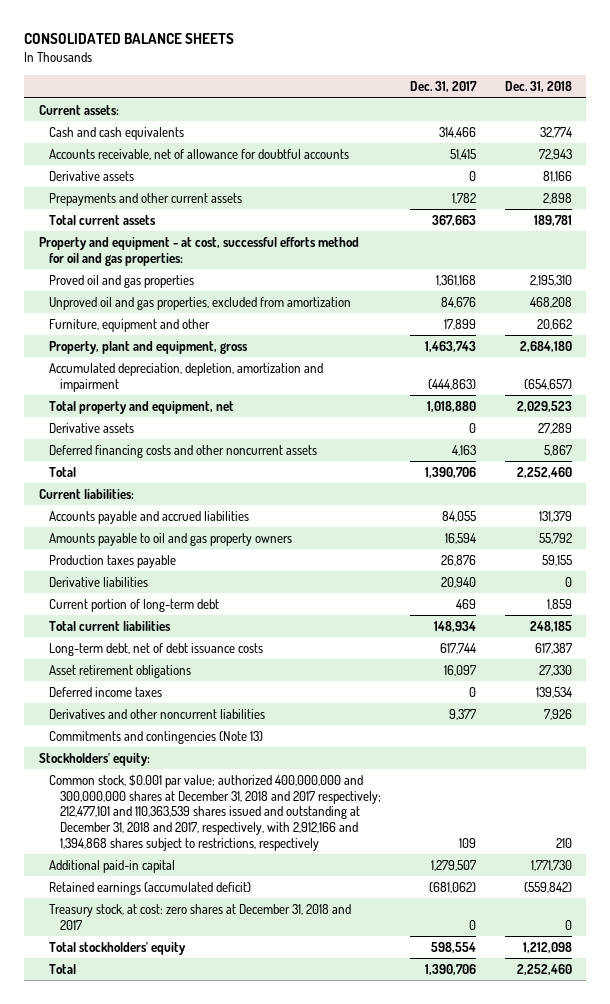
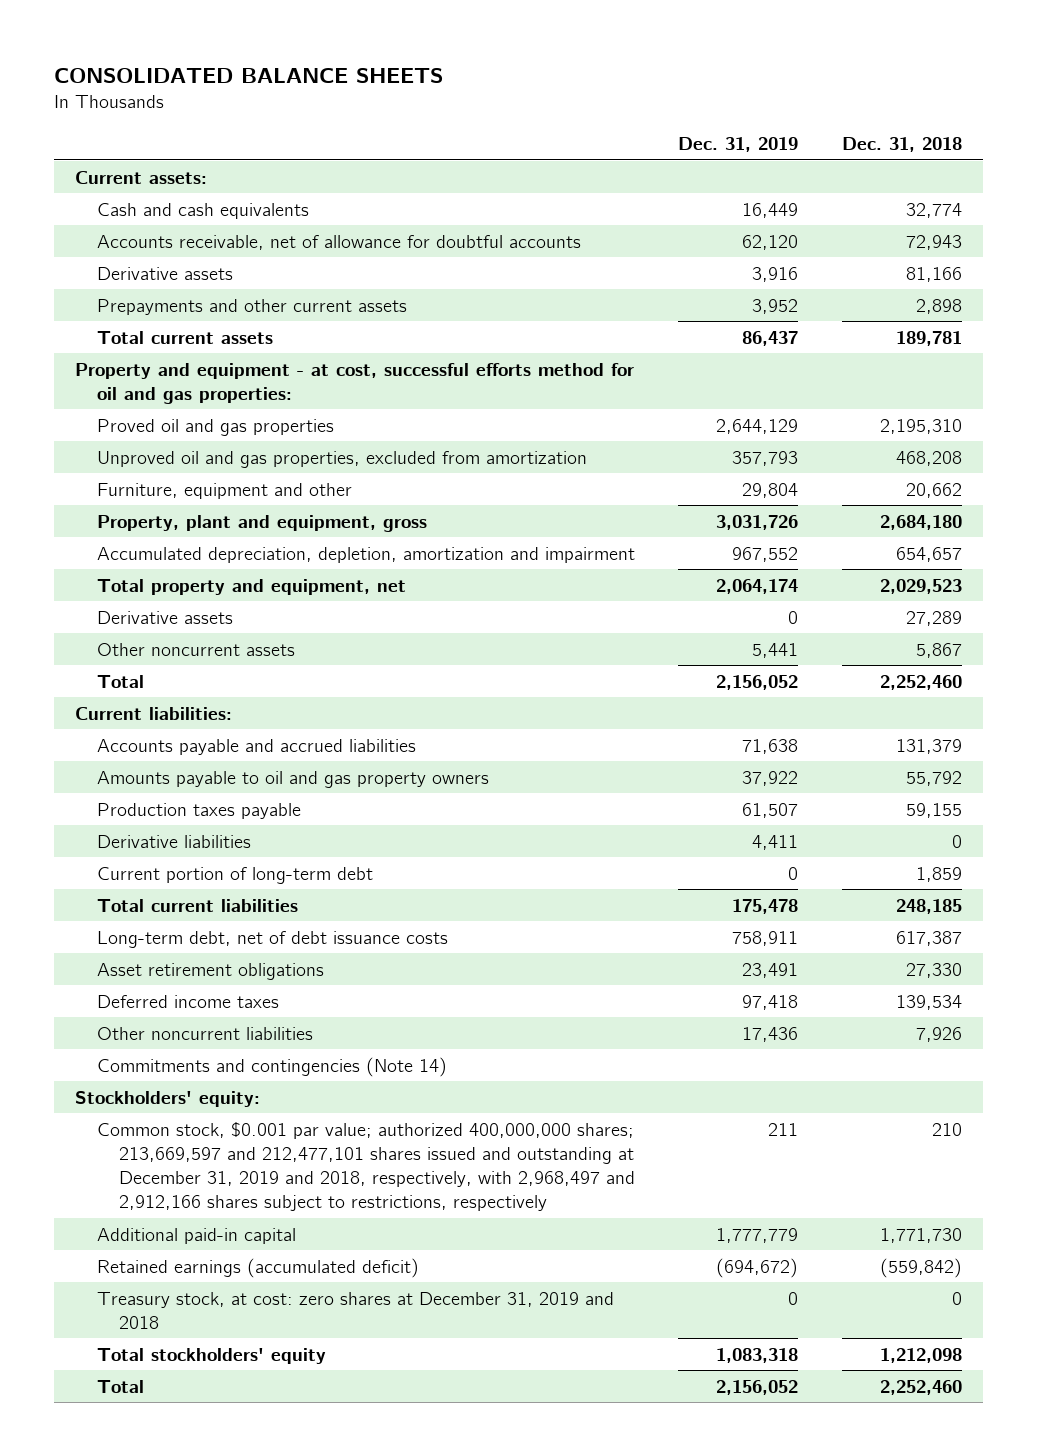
- | Dec. 31, 2017 | Dec. 31, 2018
+ | Dec. 31, 2019 | Dec. 31, 2018
- Accumulated depreciation, depletion, amortization and impairment | (444,863) | (654,657)
+ Accumulated depreciation, depletion, amortization and impairment | 967,552 | 654,657
- Deferred financing costs and other noncurrent assets | 4,163 | 5,867
+ Other noncurrent assets | 5,441 | 5,867
- Derivatives and other noncurrent liabilities | 9,377 | 7,926
- Commitments and contingencies (Note 13)
+ Other noncurrent liabilities | 17,436 | 7,926
+ Commitments and contingencies (Note 14)
- Common stock, $0.001 par value; authorized 400,000,000 and 300,000,000 shares at December 31, 2018 and 2017 respectively; 212,477,101 and 110,363,539 shares issued and outstanding at December 31, 2018 and 2017, respectively, with 2,912,166 and 1,394,868 shares subject to restrictions, respectively | 109 | 210
+ Common stock, $0.001 par value; authorized 400,000,000 shares; 213,669,597 and 212,477,101 shares issued and outstanding at December 31, 2019 and 2018, respectively, with 2,968,497 and 2,912,166 shares subject to restrictions, respectively | 211 | 210
- Treasury stock, at cost: zero shares at December 31, 2018 and 2017 | 0 | 0
+ Treasury stock, at cost: zero shares at December 31, 2019 and 2018 | 0 | 0

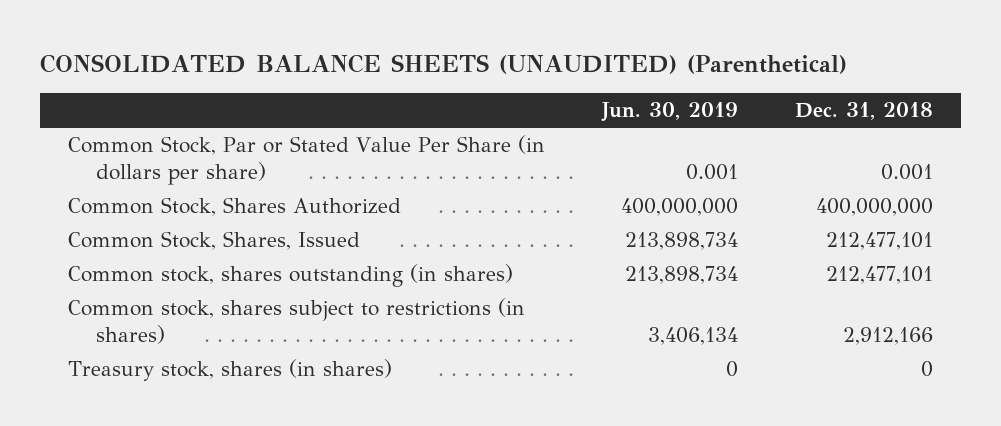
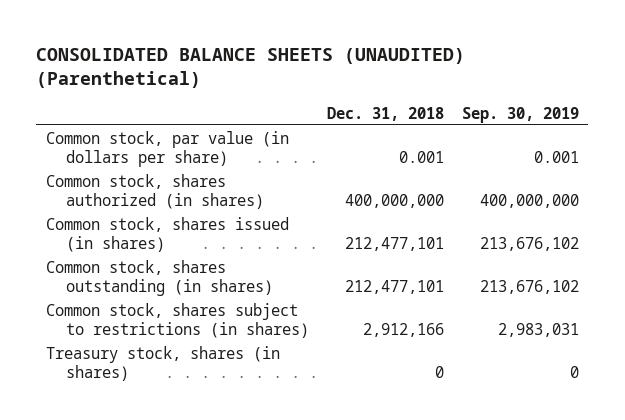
- | Jun. 30, 2019 | Dec. 31, 2018
+ | Dec. 31, 2018 | Sep. 30, 2019
- Common Stock, Par or Stated Value Per Share (in dollars per share) | 0.001 | 0.001
- Common Stock, Shares Authorized | 400,000,000 | 400,000,000
- Common Stock, Shares, Issued | 213,898,734 | 212,477,101
+ Common stock, par value (in dollars per share) | 0.001 | 0.001
+ Common stock, shares authorized (in shares) | 400,000,000 | 400,000,000
+ Common stock, shares issued (in shares) | 212,477,101 | 213,676,102

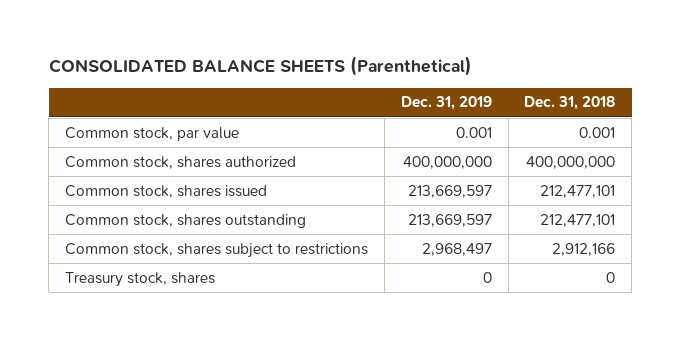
- CONSOLIDATED BALANCE SHEETS (UNAUDITED) (Parenthetical)
+ CONSOLIDATED BALANCE SHEETS (Parenthetical)
- | Dec. 31, 2018 | Sep. 30, 2019
+ | Dec. 31, 2019 | Dec. 31, 2018
- Common stock, par value (in dollars per share) | 0.001 | 0.001
- Common stock, shares authorized (in shares) | 400,000,000 | 400,000,000
- Common stock, shares issued (in shares) | 212,477,101 | 213,676,102
- Common stock, shares outstanding (in shares) | 212,477,101 | 213,676,102
- Common stock, shares subject to restrictions (in shares) | 2,912,166 | 2,983,031
- Treasury stock, shares (in shares) | 0 | 0
+ Common stock, par value | 0.001 | 0.001
+ Common stock, shares authorized | 400,000,000 | 400,000,000
+ Common stock, shares issued | 213,669,597 | 212,477,101
+ Common stock, shares outstanding | 213,669,597 | 212,477,101
+ Common stock, shares subject to restrictions | 2,968,497 | 2,912,166
+ Treasury stock, shares | 0 | 0

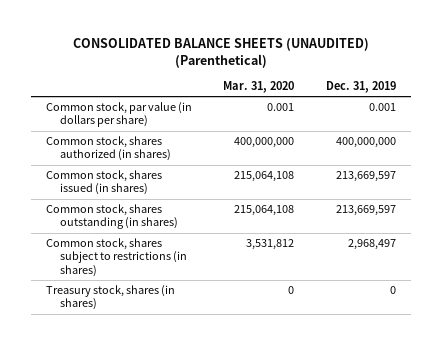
- CONSOLIDATED BALANCE SHEETS (Parenthetical)
+ CONSOLIDATED BALANCE SHEETS (UNAUDITED) (Parenthetical)
- | Dec. 31, 2019 | Dec. 31, 2018
+ | Mar. 31, 2020 | Dec. 31, 2019
- Common stock, par value | 0.001 | 0.001
- Common stock, shares authorized | 400,000,000 | 400,000,000
- Common stock, shares issued | 213,669,597 | 212,477,101
- Common stock, shares outstanding | 213,669,597 | 212,477,101
- Common stock, shares subject to restrictions | 2,968,497 | 2,912,166
- Treasury stock, shares | 0 | 0
+ Common stock, par value (in dollars per share) | 0.001 | 0.001
+ Common stock, shares authorized (in shares) | 400,000,000 | 400,000,000
+ Common stock, shares issued (in shares) | 215,064,108 | 213,669,597
+ Common stock, shares outstanding (in shares) | 215,064,108 | 213,669,597
+ Common stock, shares subject to restrictions (in shares) | 3,531,812 | 2,968,497
+ Treasury stock, shares (in shares) | 0 | 0

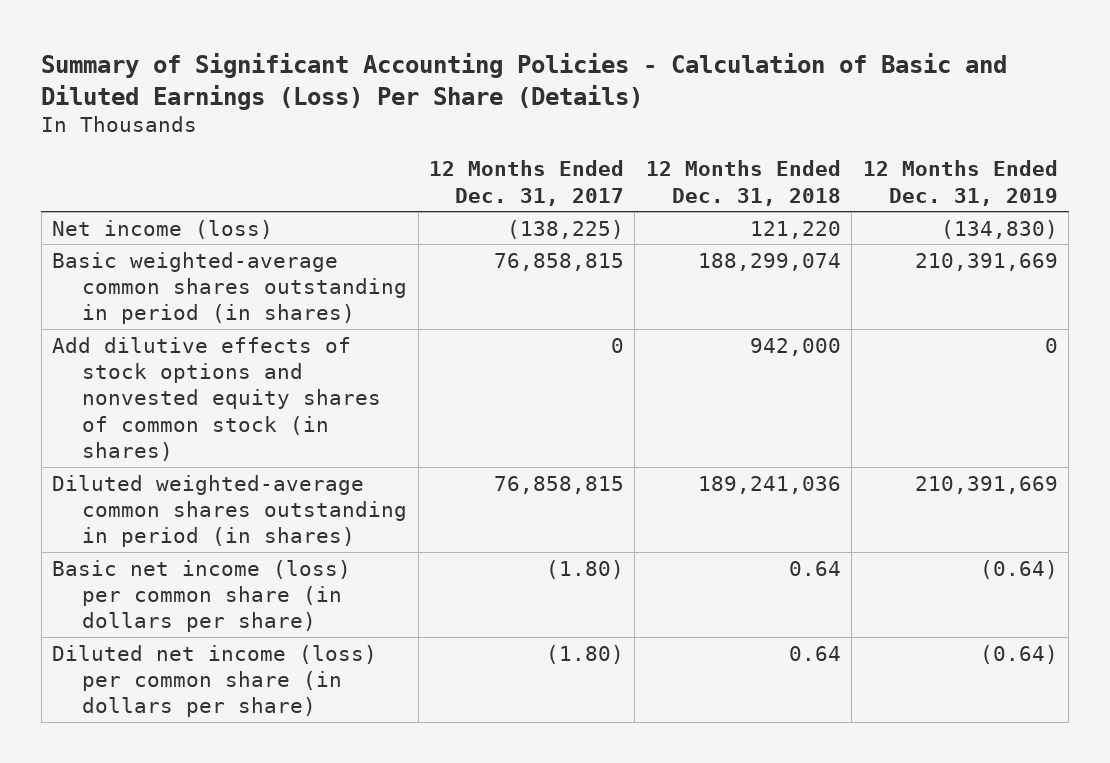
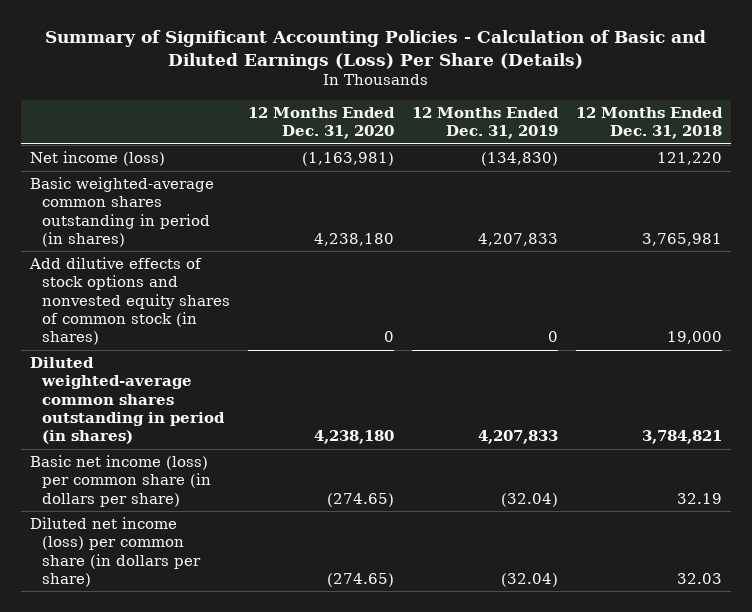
- | 12 Months Ended Dec. 31, 2017 | 12 Months Ended Dec. 31, 2018 | 12 Months Ended Dec. 31, 2019
+ | 12 Months Ended Dec. 31, 2020 | 12 Months Ended Dec. 31, 2019 | 12 Months Ended Dec. 31, 2018
- Basic weighted-average common shares outstanding in period (in shares) | 76,858,815 | 188,299,074 | 210,391,669
- Add dilutive effects of stock options and nonvested equity shares of common stock (in shares) | 0 | 942,000 | 0
- Diluted weighted-average common shares outstanding in period (in shares) | 76,858,815 | 189,241,036 | 210,391,669
- Basic net income (loss) per common share (in dollars per share) | (1.80) | 0.64 | (0.64)
- Diluted net income (loss) per common share (in dollars per share) | (1.80) | 0.64 | (0.64)
+ Basic weighted-average common shares outstanding in period (in shares) | 4,238,180 | 4,207,833 | 3,765,981
+ Add dilutive effects of stock options and nonvested equity shares of common stock (in shares) | 0 | 0 | 19,000
+ Diluted weighted-average common shares outstanding in period (in shares) | 4,238,180 | 4,207,833 | 3,784,821
+ Basic net income (loss) per common share (in dollars per share) | (274.65) | (32.04) | 32.19
+ Diluted net income (loss) per common share (in dollars per share) | (274.65) | (32.04) | 32.03

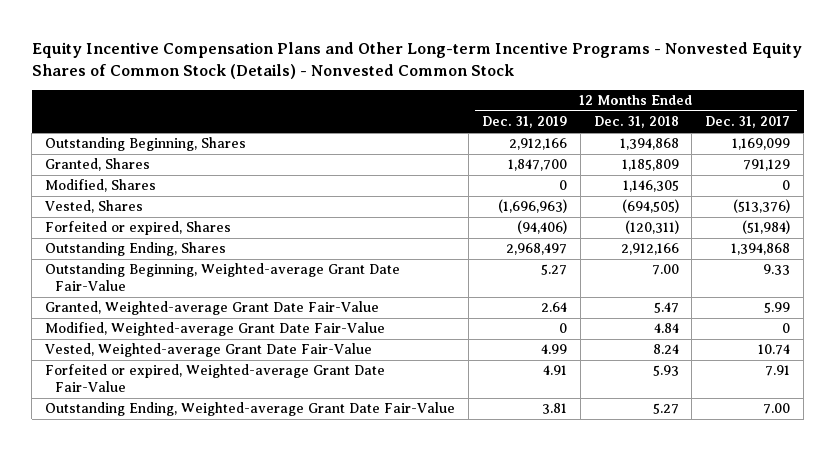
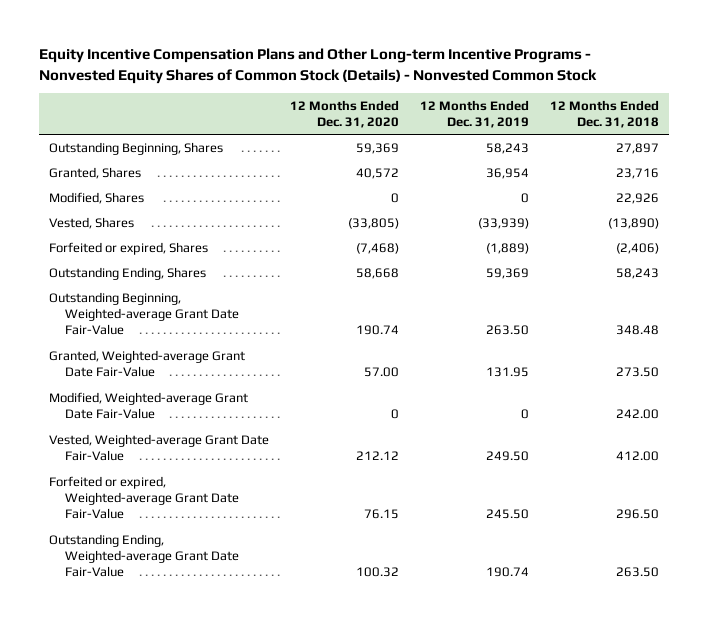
- | 12 Months Ended Dec. 31, 2019 | 12 Months Ended Dec. 31, 2018 | 12 Months Ended Dec. 31, 2017
+ | 12 Months Ended Dec. 31, 2020 | 12 Months Ended Dec. 31, 2019 | 12 Months Ended Dec. 31, 2018
- Outstanding Beginning, Shares | 2,912,166 | 1,394,868 | 1,169,099
- Granted, Shares | 1,847,700 | 1,185,809 | 791,129
- Modified, Shares | 0 | 1,146,305 | 0
- Vested, Shares | (1,696,963) | (694,505) | (513,376)
- Forfeited or expired, Shares | (94,406) | (120,311) | (51,984)
- Outstanding Ending, Shares | 2,968,497 | 2,912,166 | 1,394,868
- Outstanding Beginning, Weighted-average Grant Date Fair-Value | 5.27 | 7.00 | 9.33
- Granted, Weighted-average Grant Date Fair-Value | 2.64 | 5.47 | 5.99
- Modified, Weighted-average Grant Date Fair-Value | 0 | 4.84 | 0
- Vested, Weighted-average Grant Date Fair-Value | 4.99 | 8.24 | 10.74
- Forfeited or expired, Weighted-average Grant Date Fair-Value | 4.91 | 5.93 | 7.91
- Outstanding Ending, Weighted-average Grant Date Fair-Value | 3.81 | 5.27 | 7.00
+ Outstanding Beginning, Shares | 59,369 | 58,243 | 27,897
+ Granted, Shares | 40,572 | 36,954 | 23,716
+ Modified, Shares | 0 | 0 | 22,926
+ Vested, Shares | (33,805) | (33,939) | (13,890)
+ Forfeited or expired, Shares | (7,468) | (1,889) | (2,406)
+ Outstanding Ending, Shares | 58,668 | 59,369 | 58,243
+ Outstanding Beginning, Weighted-average Grant Date Fair-Value | 190.74 | 263.50 | 348.48
+ Granted, Weighted-average Grant Date Fair-Value | 57.00 | 131.95 | 273.50
+ Modified, Weighted-average Grant Date Fair-Value | 0 | 0 | 242.00
+ Vested, Weighted-average Grant Date Fair-Value | 212.12 | 249.50 | 412.00
+ Forfeited or expired, Weighted-average Grant Date Fair-Value | 76.15 | 245.50 | 296.50
+ Outstanding Ending, Weighted-average Grant Date Fair-Value | 100.32 | 190.74 | 263.50

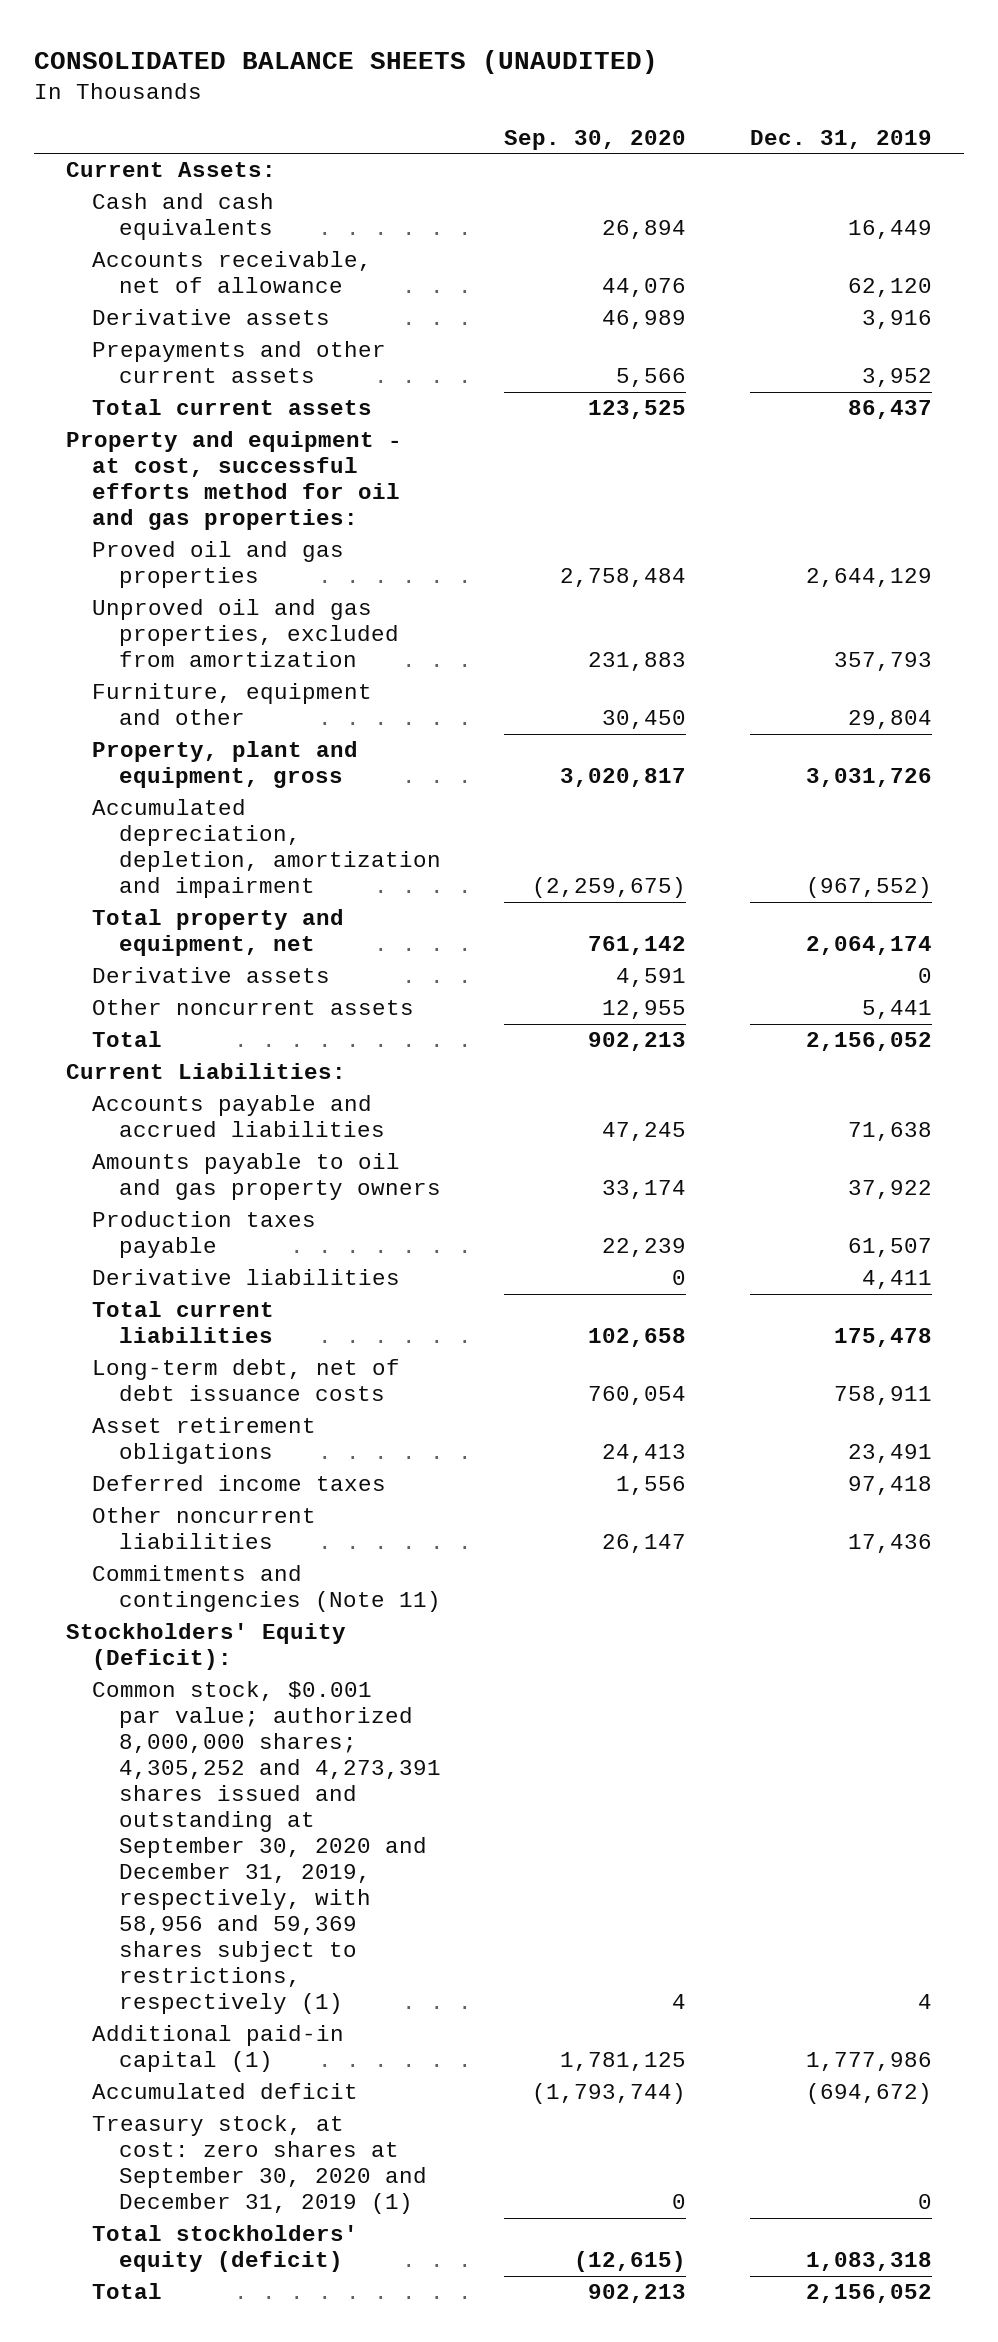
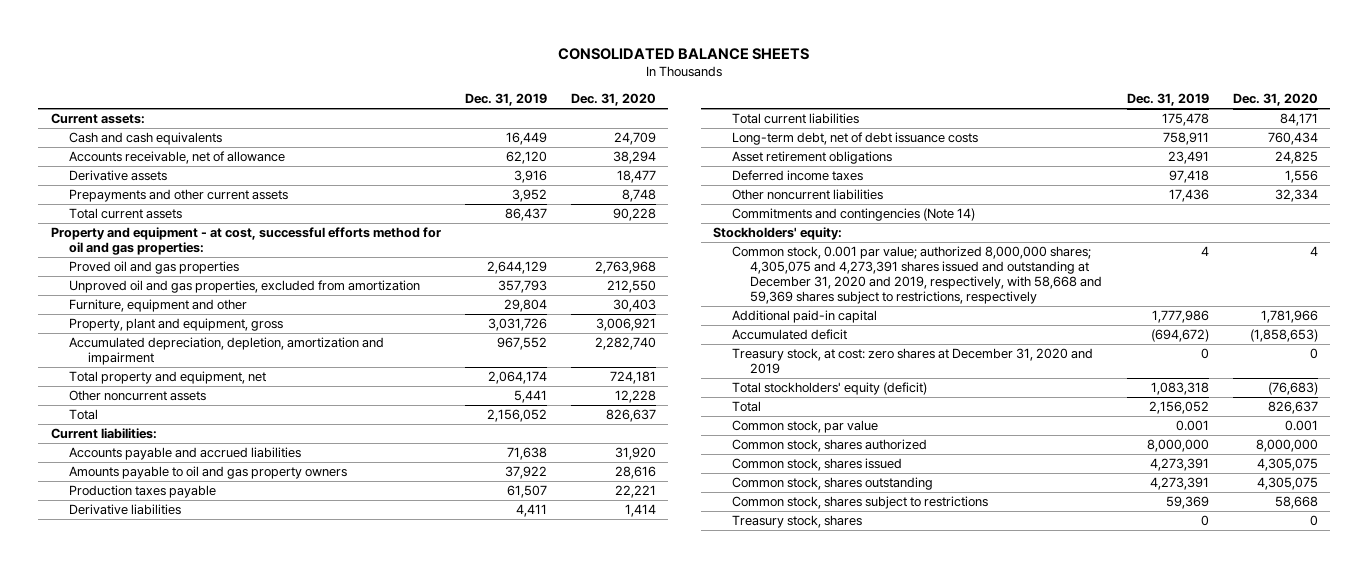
- CONSOLIDATED BALANCE SHEETS (UNAUDITED)
+ CONSOLIDATED BALANCE SHEETS
- | Sep. 30, 2020 | Dec. 31, 2019
+ | Dec. 31, 2019 | Dec. 31, 2020
- Current Assets:
+ Current assets:
- Accumulated depreciation, depletion, amortization and impairment | (2,259,675) | (967,552)
+ Accumulated depreciation, depletion, amortization and impairment | 967,552 | 2,282,740
- Derivative assets | 4,591 | 0
- Current Liabilities:
+ Current liabilities:
- Commitments and contingencies (Note 11)
- Stockholders' Equity (Deficit):
- Common stock, $0.001 par value; authorized 8,000,000 shares; 4,305,252 and 4,273,391 shares issued and outstanding at September 30, 2020 and December 31, 2019, respectively, with 58,956 and 59,369 shares subject to restrictions, respectively (1) | 4 | 4
- Additional paid-in capital (1) | 1,781,125 | 1,777,986
+ Commitments and contingencies (Note 14)
+ Stockholders' equity:
+ Common stock, 0.001 par value; authorized 8,000,000 shares; 4,305,075 and 4,273,391 shares issued and outstanding at December 31, 2020 and 2019, respectively, with 58,668 and 59,369 shares subject to restrictions, respectively | 4 | 4
+ Additional paid-in capital | 1,777,986 | 1,781,966
- Treasury stock, at cost: zero shares at September 30, 2020 and December 31, 2019 (1) | 0 | 0
+ Treasury stock, at cost: zero shares at December 31, 2020 and 2019 | 0 | 0
+ Common stock, par value | 0.001 | 0.001
+ Common stock, shares authorized | 8,000,000 | 8,000,000
+ Common stock, shares issued | 4,273,391 | 4,305,075
+ Common stock, shares outstanding | 4,273,391 | 4,305,075
+ Common stock, shares subject to restrictions | 59,369 | 58,668
+ Treasury stock, shares | 0 | 0

